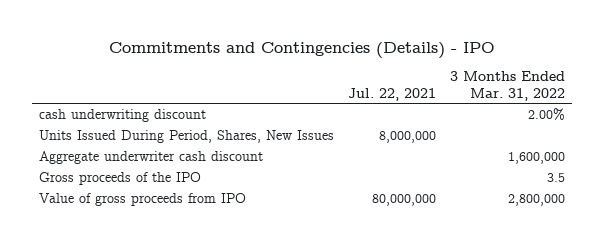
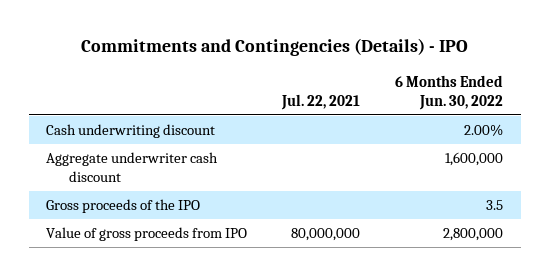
- | Jul. 22, 2021 | 3 Months Ended Mar. 31, 2022
+ | Jul. 22, 2021 | 6 Months Ended Jun. 30, 2022
- cash underwriting discount | | 2.00%
- Units Issued During Period, Shares, New Issues | 8,000,000 |
+ Cash underwriting discount | | 2.00%

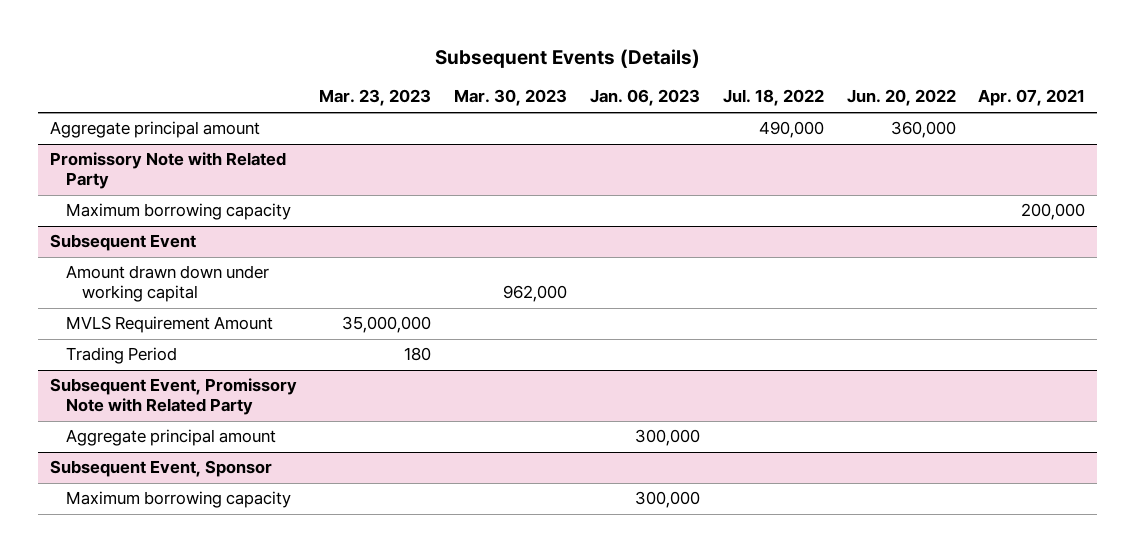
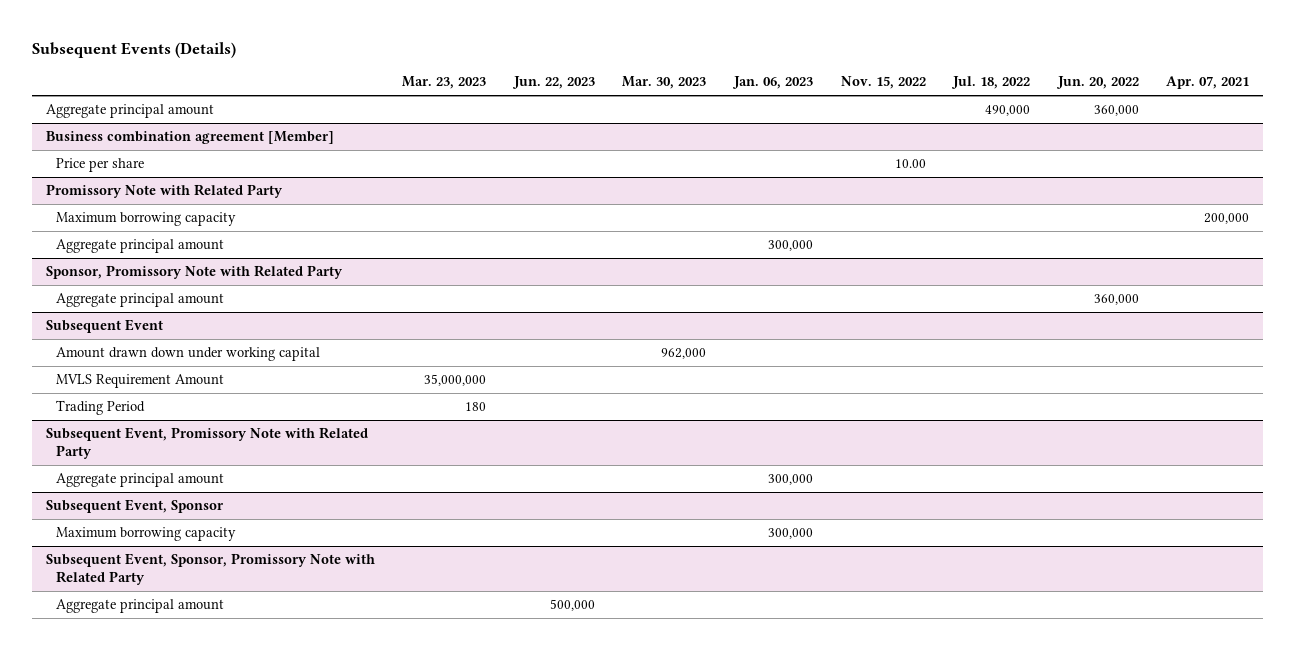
- | Mar. 23, 2023 | Mar. 30, 2023 | Jan. 06, 2023 | Jul. 18, 2022 | Jun. 20, 2022 | Apr. 07, 2021
+ | Mar. 23, 2023 | Jun. 22, 2023 | Mar. 30, 2023 | Jan. 06, 2023 | Nov. 15, 2022 | Jul. 18, 2022 | Jun. 20, 2022 | Apr. 07, 2021
+ Business combination agreement [Member]
+ Price per share | | | | | 10.00 | | |
@ Promissory Note with Related Party
+ Aggregate principal amount | | | | 300,000 | | | |
+ Sponsor, Promissory Note with Related Party
+ Aggregate principal amount | | | | | | | 360,000 |
+ Subsequent Event, Sponsor, Promissory Note with Related Party
+ Aggregate principal amount | | 500,000 | | | | | |

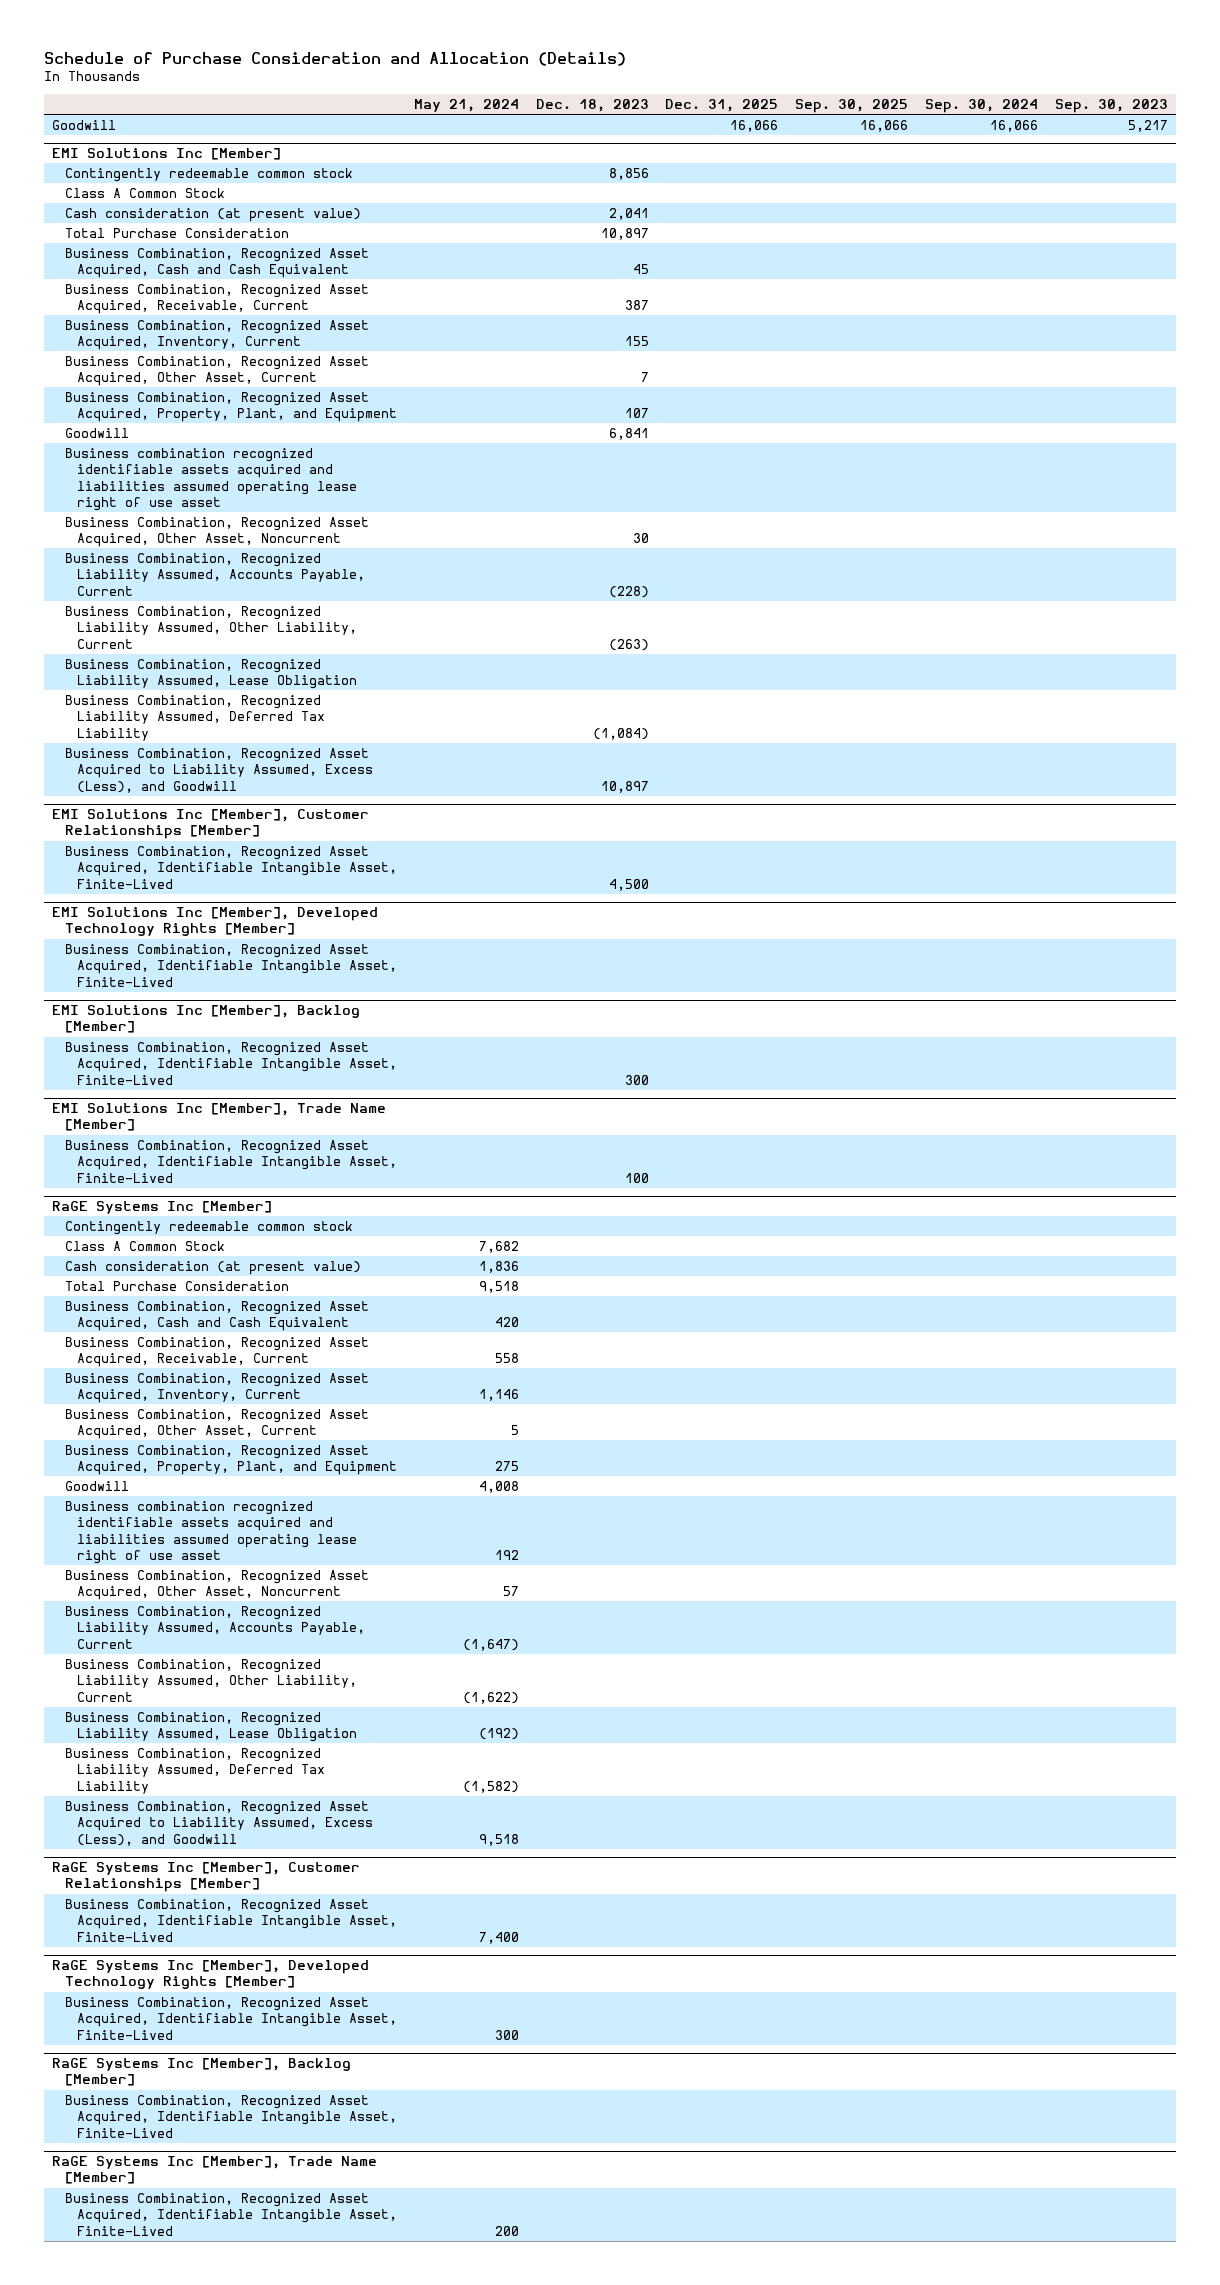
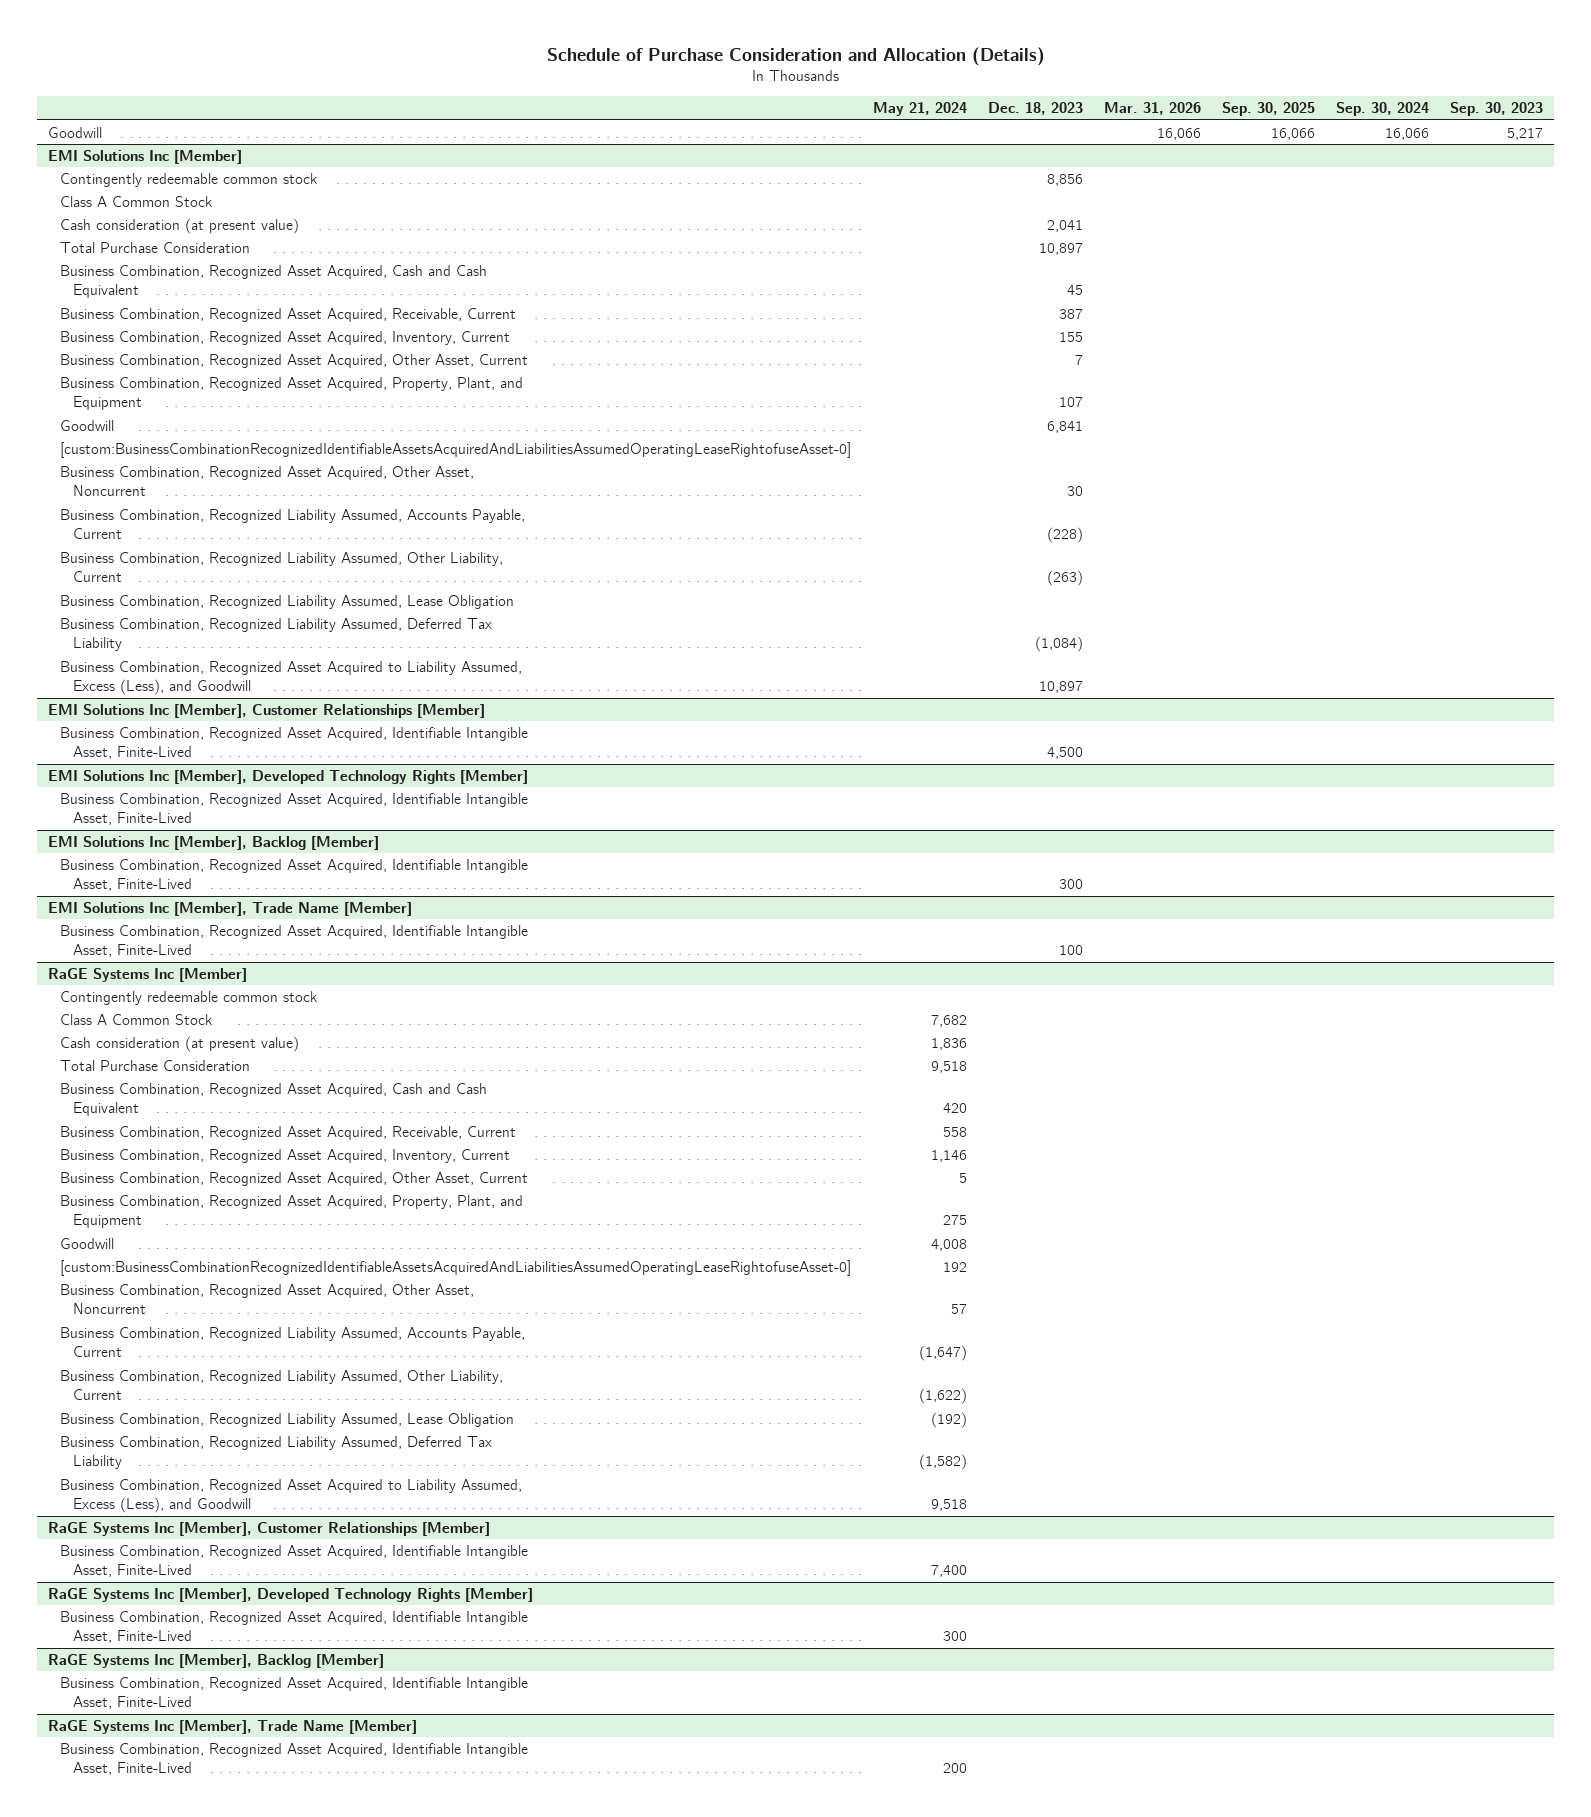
- | May 21, 2024 | Dec. 18, 2023 | Dec. 31, 2025 | Sep. 30, 2025 | Sep. 30, 2024 | Sep. 30, 2023
+ | May 21, 2024 | Dec. 18, 2023 | Mar. 31, 2026 | Sep. 30, 2025 | Sep. 30, 2024 | Sep. 30, 2023
@ EMI Solutions Inc [Member]
- Business combination recognized identifiable assets acquired and liabilities assumed operating lease right of use asset
+ [custom:BusinessCombinationRecognizedIdentifiableAssetsAcquiredAndLiabilitiesAssumedOperatingLeaseRightofuseAsset-0]
@ RaGE Systems Inc [Member]
- Business combination recognized identifiable assets acquired and liabilities assumed operating lease right of use asset | 192 | | | | |
+ [custom:BusinessCombinationRecognizedIdentifiableAssetsAcquiredAndLiabilitiesAssumedOperatingLeaseRightofuseAsset-0] | 192 | | | | |

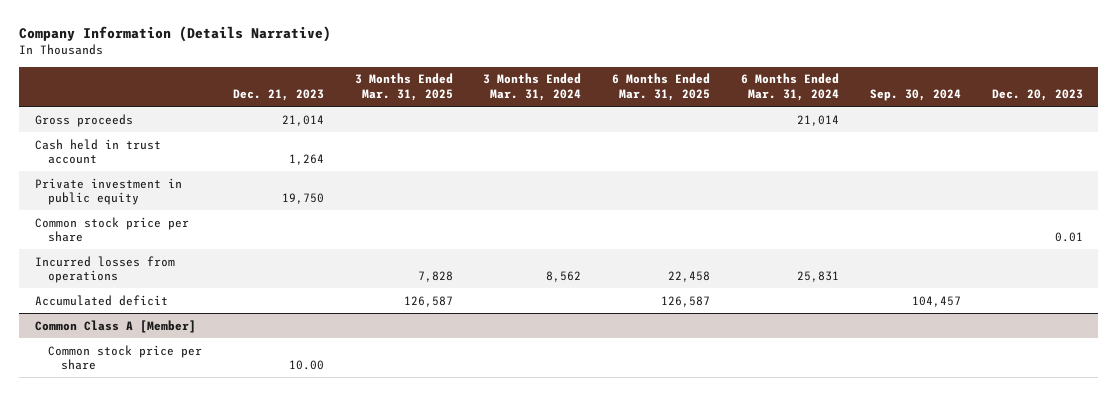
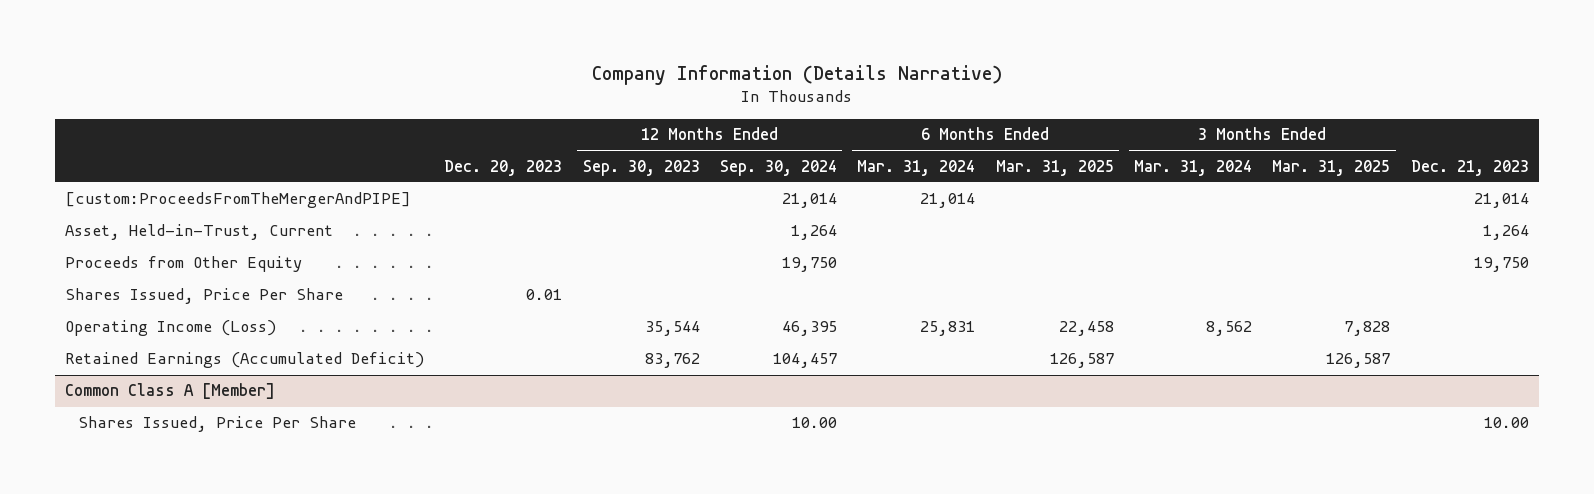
- | Dec. 21, 2023 | 3 Months Ended Mar. 31, 2025 | 3 Months Ended Mar. 31, 2024 | 6 Months Ended Mar. 31, 2025 | 6 Months Ended Mar. 31, 2024 | Sep. 30, 2024 | Dec. 20, 2023
+ | Dec. 20, 2023 | 12 Months Ended Sep. 30, 2023 | 12 Months Ended Sep. 30, 2024 | 6 Months Ended Mar. 31, 2024 | 6 Months Ended Mar. 31, 2025 | 3 Months Ended Mar. 31, 2024 | 3 Months Ended Mar. 31, 2025 | Dec. 21, 2023
- Gross proceeds | 21,014 | | | | 21,014 | |
- Cash held in trust account | 1,264 | | | | | |
- Private investment in public equity | 19,750 | | | | | |
- Common stock price per share | | | | | | | 0.01
- Incurred losses from operations | | 7,828 | 8,562 | 22,458 | 25,831 | |
- Accumulated deficit | | 126,587 | | 126,587 | | 104,457 |
+ [custom:ProceedsFromTheMergerAndPIPE] | | | 21,014 | 21,014 | | | | 21,014
+ Asset, Held-in-Trust, Current | | | 1,264 | | | | | 1,264
+ Proceeds from Other Equity | | | 19,750 | | | | | 19,750
+ Shares Issued, Price Per Share | 0.01 | | | | | | |
+ Operating Income (Loss) | | 35,544 | 46,395 | 25,831 | 22,458 | 8,562 | 7,828 |
+ Retained Earnings (Accumulated Deficit) | | 83,762 | 104,457 | | 126,587 | | 126,587 |
@ Common Class A [Member]
- Common stock price per share | 10.00 | | | | | |
+ Shares Issued, Price Per Share | | | 10.00 | | | | | 10.00

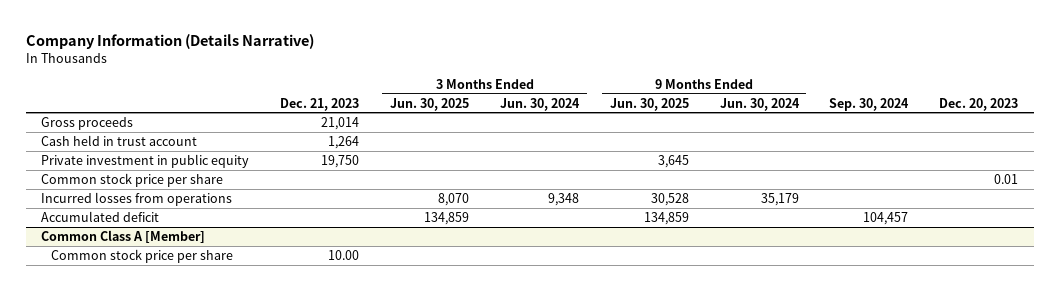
- | Dec. 20, 2023 | 12 Months Ended Sep. 30, 2023 | 12 Months Ended Sep. 30, 2024 | 6 Months Ended Mar. 31, 2024 | 6 Months Ended Mar. 31, 2025 | 3 Months Ended Mar. 31, 2024 | 3 Months Ended Mar. 31, 2025 | Dec. 21, 2023
+ | Dec. 21, 2023 | 3 Months Ended Jun. 30, 2025 | 3 Months Ended Jun. 30, 2024 | 9 Months Ended Jun. 30, 2025 | 9 Months Ended Jun. 30, 2024 | Sep. 30, 2024 | Dec. 20, 2023
- [custom:ProceedsFromTheMergerAndPIPE] | | | 21,014 | 21,014 | | | | 21,014
- Asset, Held-in-Trust, Current | | | 1,264 | | | | | 1,264
- Proceeds from Other Equity | | | 19,750 | | | | | 19,750
- Shares Issued, Price Per Share | 0.01 | | | | | | |
- Operating Income (Loss) | | 35,544 | 46,395 | 25,831 | 22,458 | 8,562 | 7,828 |
- Retained Earnings (Accumulated Deficit) | | 83,762 | 104,457 | | 126,587 | | 126,587 |
+ Gross proceeds | 21,014 | | | | | |
+ Cash held in trust account | 1,264 | | | | | |
+ Private investment in public equity | 19,750 | | | 3,645 | | |
+ Common stock price per share | | | | | | | 0.01
+ Incurred losses from operations | | 8,070 | 9,348 | 30,528 | 35,179 | |
+ Accumulated deficit | | 134,859 | | 134,859 | | 104,457 |
@ Common Class A [Member]
- Shares Issued, Price Per Share | | | 10.00 | | | | | 10.00
+ Common stock price per share | 10.00 | | | | | |

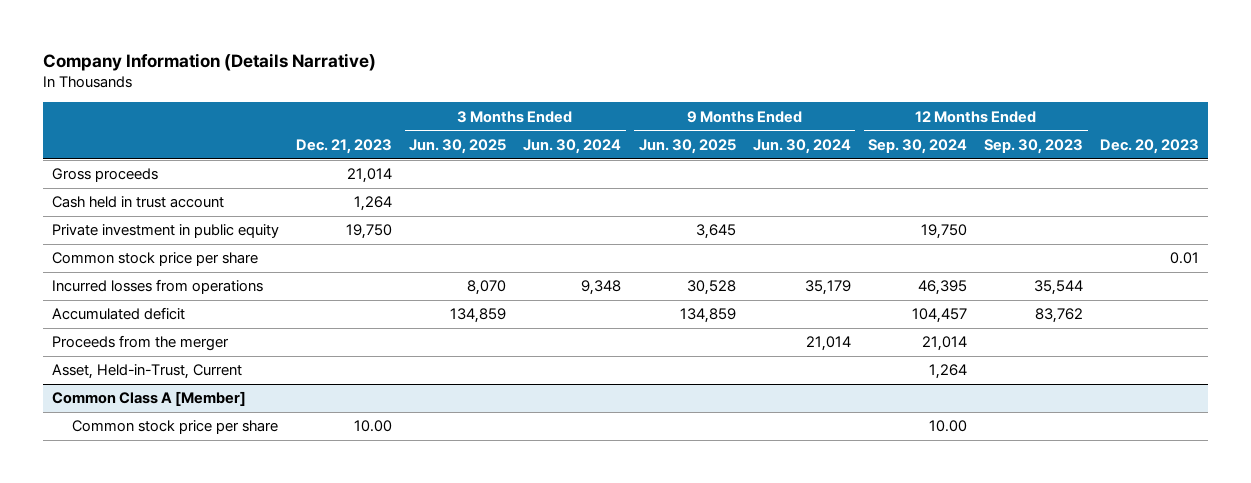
- | Dec. 21, 2023 | 3 Months Ended Jun. 30, 2025 | 3 Months Ended Jun. 30, 2024 | 9 Months Ended Jun. 30, 2025 | 9 Months Ended Jun. 30, 2024 | Sep. 30, 2024 | Dec. 20, 2023
+ | Dec. 21, 2023 | 3 Months Ended Jun. 30, 2025 | 3 Months Ended Jun. 30, 2024 | 9 Months Ended Jun. 30, 2025 | 9 Months Ended Jun. 30, 2024 | 12 Months Ended Sep. 30, 2024 | 12 Months Ended Sep. 30, 2023 | Dec. 20, 2023
+ Proceeds from the merger | | | | | 21,014 | 21,014 | |
+ Asset, Held-in-Trust, Current | | | | | | 1,264 | |

